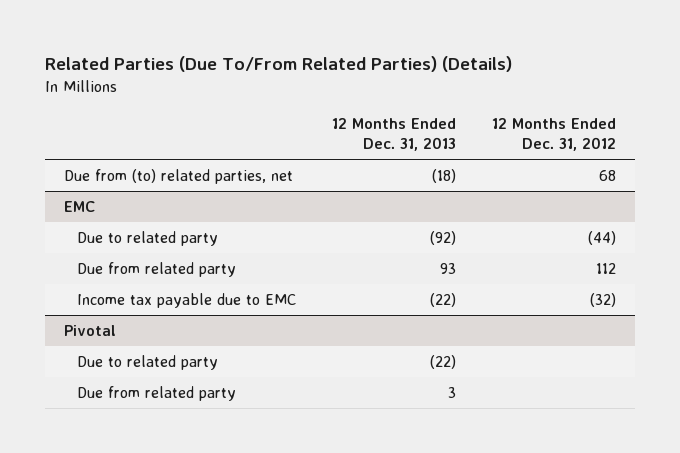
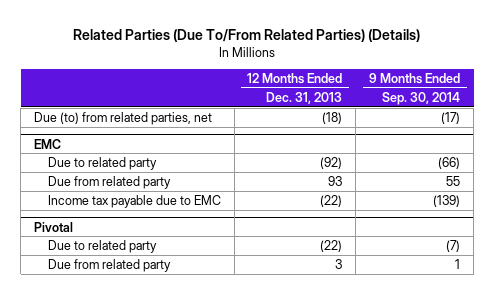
- | 12 Months Ended Dec. 31, 2013 | 12 Months Ended Dec. 31, 2012
+ | 12 Months Ended Dec. 31, 2013 | 9 Months Ended Sep. 30, 2014
- Due from (to) related parties, net | (18) | 68
+ Due (to) from related parties, net | (18) | (17)

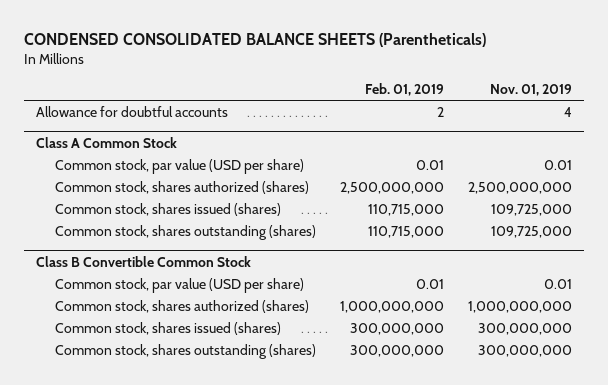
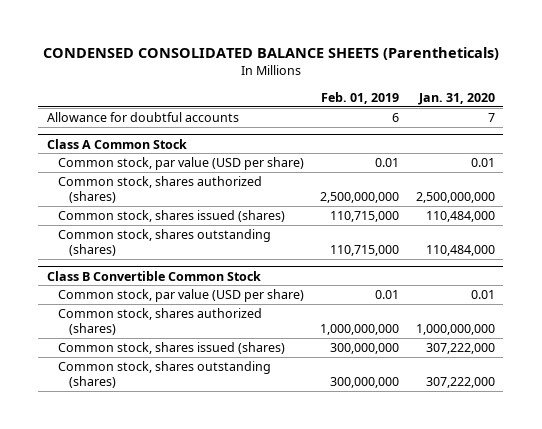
- | Feb. 01, 2019 | Nov. 01, 2019
+ | Feb. 01, 2019 | Jan. 31, 2020
- Allowance for doubtful accounts | 2 | 4
+ Allowance for doubtful accounts | 6 | 7

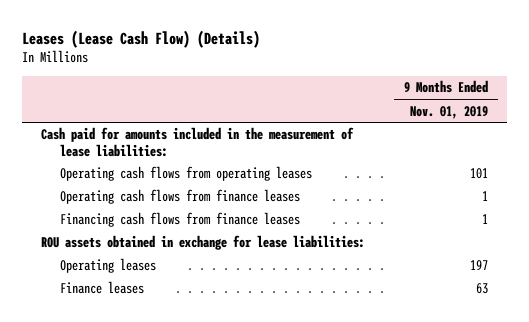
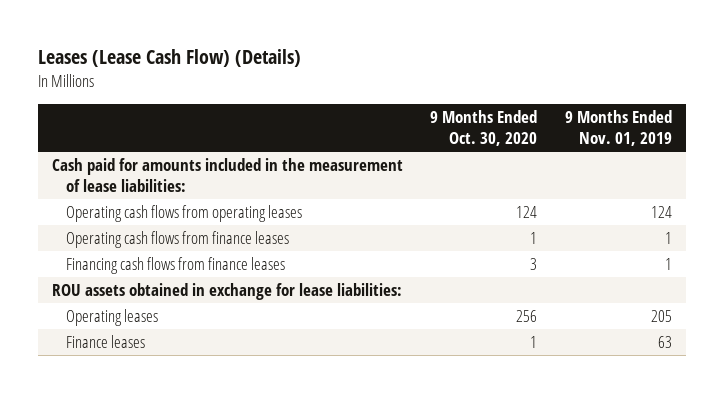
- | 9 Months Ended Nov. 01, 2019
+ | 9 Months Ended Oct. 30, 2020 | 9 Months Ended Nov. 01, 2019
- Operating cash flows from operating leases | 101
+ Operating cash flows from operating leases | 124 | 124
- Operating leases | 197
+ Operating leases | 256 | 205

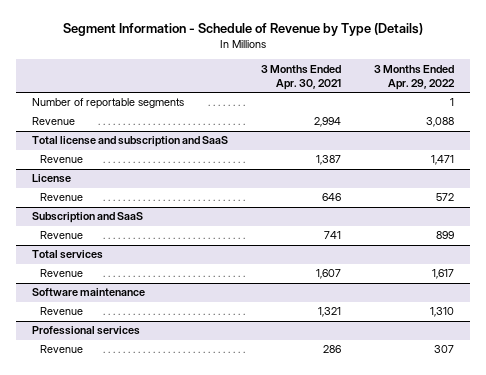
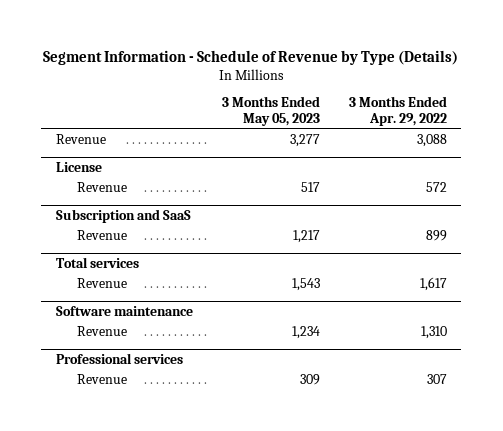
- | 3 Months Ended Apr. 30, 2021 | 3 Months Ended Apr. 29, 2022
+ | 3 Months Ended May 05, 2023 | 3 Months Ended Apr. 29, 2022
- Number of reportable segments | | 1
- Total license and subscription and SaaS
- Revenue | 1,387 | 1,471

